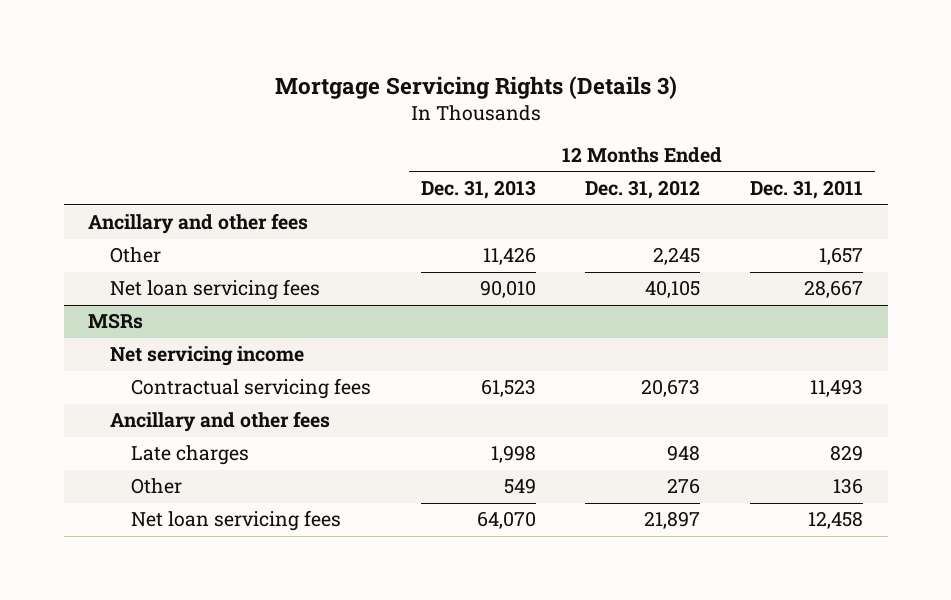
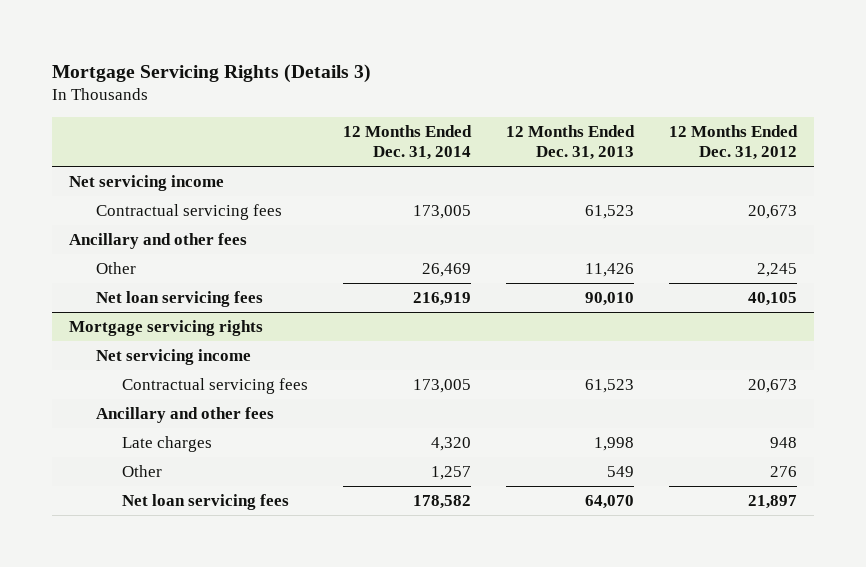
- | 12 Months Ended Dec. 31, 2013 | 12 Months Ended Dec. 31, 2012 | 12 Months Ended Dec. 31, 2011
+ | 12 Months Ended Dec. 31, 2014 | 12 Months Ended Dec. 31, 2013 | 12 Months Ended Dec. 31, 2012
+ Net servicing income
+ Contractual servicing fees | 173,005 | 61,523 | 20,673
- MSRs
+ Mortgage servicing rights

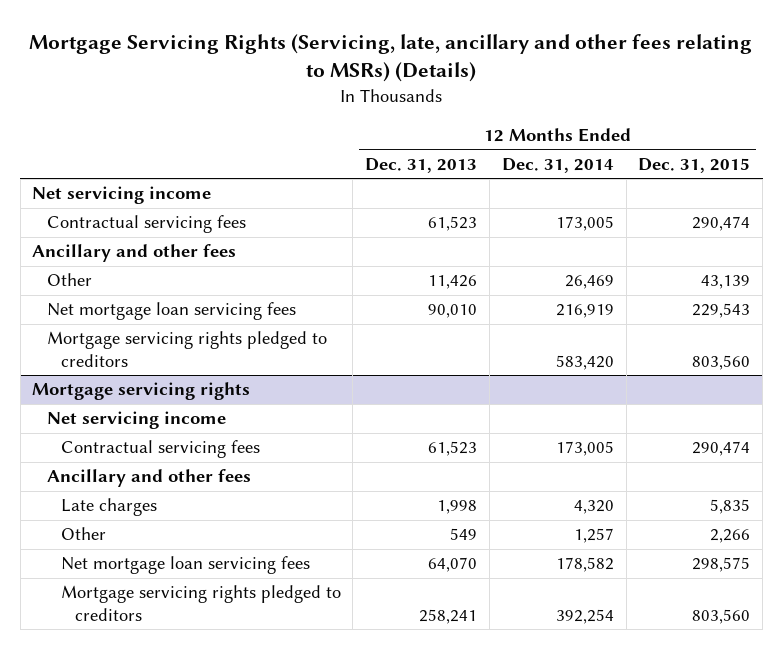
- Mortgage Servicing Rights (Details 3)
+ Mortgage Servicing Rights (Servicing, late, ancillary and other fees relating to MSRs) (Details)
- | 12 Months Ended Dec. 31, 2014 | 12 Months Ended Dec. 31, 2013 | 12 Months Ended Dec. 31, 2012
+ | 12 Months Ended Dec. 31, 2013 | 12 Months Ended Dec. 31, 2014 | 12 Months Ended Dec. 31, 2015
- Net loan servicing fees | 216,919 | 90,010 | 40,105
+ Net mortgage loan servicing fees | 90,010 | 216,919 | 229,543
+ Mortgage servicing rights pledged to creditors | | 583,420 | 803,560
@ Mortgage servicing rights
- Net loan servicing fees | 178,582 | 64,070 | 21,897
+ Net mortgage loan servicing fees | 64,070 | 178,582 | 298,575
+ Mortgage servicing rights pledged to creditors | 258,241 | 392,254 | 803,560

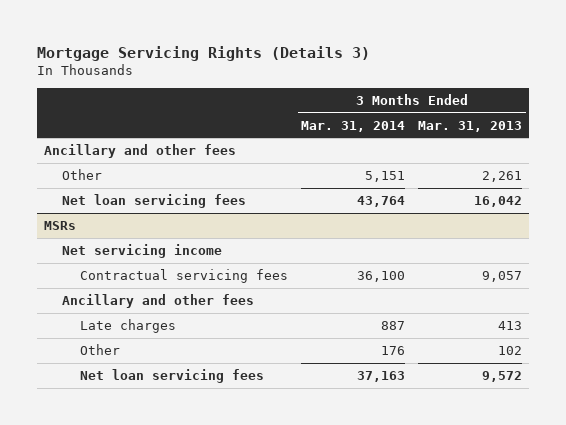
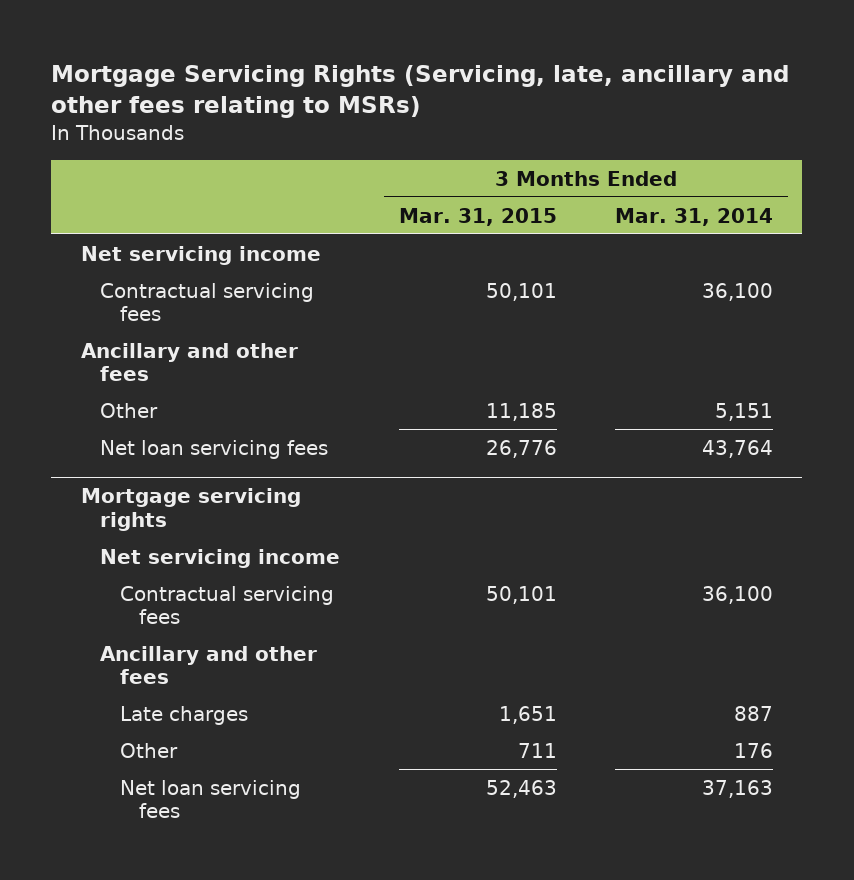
- Mortgage Servicing Rights (Details 3)
+ Mortgage Servicing Rights (Servicing, late, ancillary and other fees relating to MSRs)
- | 3 Months Ended Mar. 31, 2014 | 3 Months Ended Mar. 31, 2013
+ | 3 Months Ended Mar. 31, 2015 | 3 Months Ended Mar. 31, 2014
+ Net servicing income
+ Contractual servicing fees | 50,101 | 36,100
- MSRs
+ Mortgage servicing rights

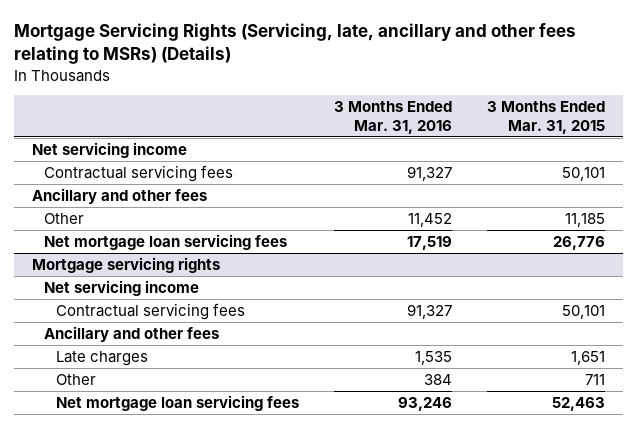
- Mortgage Servicing Rights (Servicing, late, ancillary and other fees relating to MSRs)
+ Mortgage Servicing Rights (Servicing, late, ancillary and other fees relating to MSRs) (Details)
- | 3 Months Ended Mar. 31, 2015 | 3 Months Ended Mar. 31, 2014
+ | 3 Months Ended Mar. 31, 2016 | 3 Months Ended Mar. 31, 2015
- Net loan servicing fees | 26,776 | 43,764
+ Net mortgage loan servicing fees | 17,519 | 26,776
@ Mortgage servicing rights
- Net loan servicing fees | 52,463 | 37,163
+ Net mortgage loan servicing fees | 93,246 | 52,463

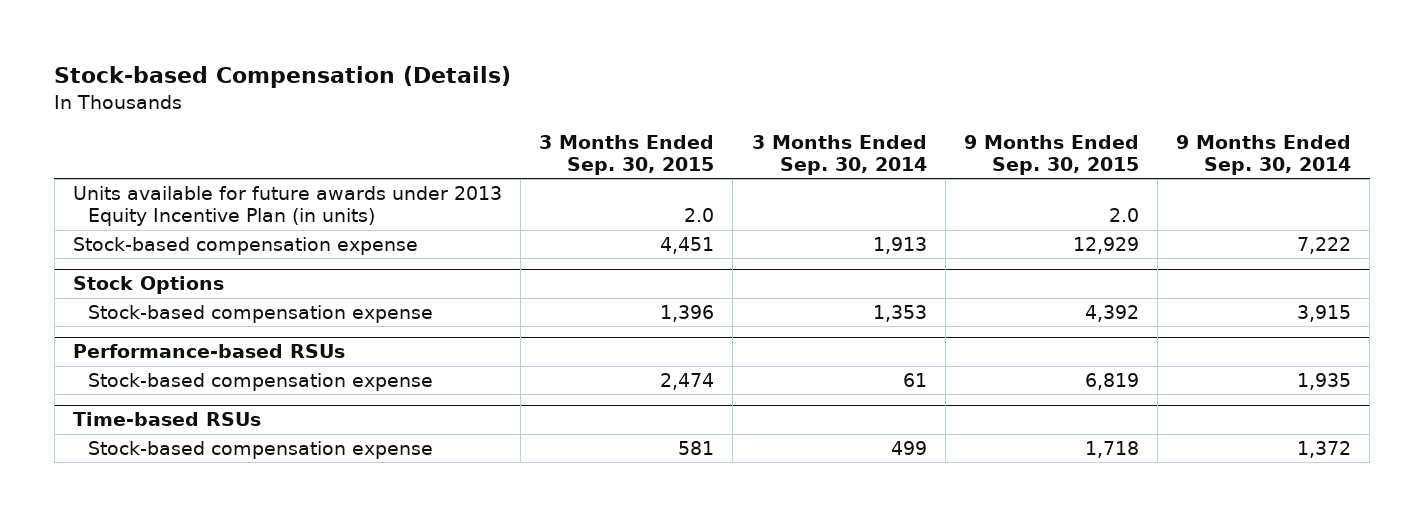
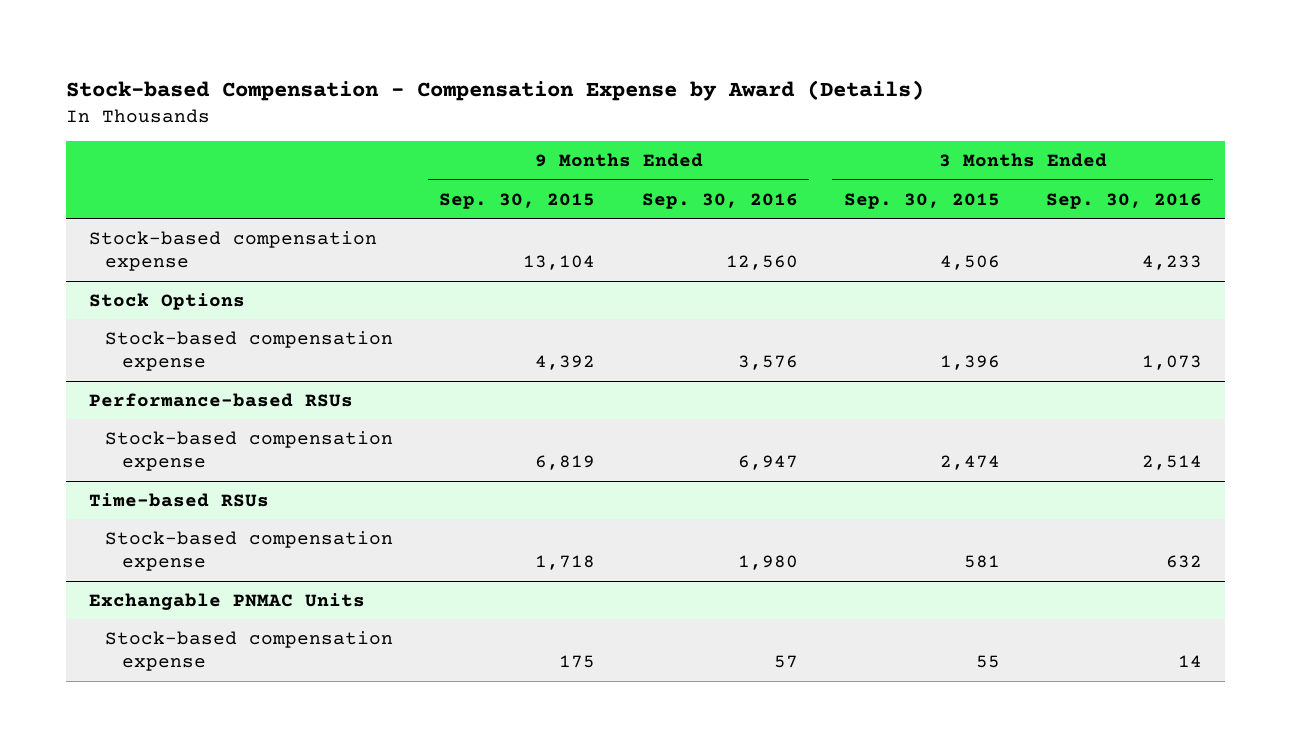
- Stock-based Compensation (Details)
+ Stock-based Compensation - Compensation Expense by Award (Details)
- | 3 Months Ended Sep. 30, 2015 | 3 Months Ended Sep. 30, 2014 | 9 Months Ended Sep. 30, 2015 | 9 Months Ended Sep. 30, 2014
+ | 9 Months Ended Sep. 30, 2015 | 9 Months Ended Sep. 30, 2016 | 3 Months Ended Sep. 30, 2015 | 3 Months Ended Sep. 30, 2016
- Units available for future awards under 2013 Equity Incentive Plan (in units) | 2.0 | | 2.0 |
- Stock-based compensation expense | 4,451 | 1,913 | 12,929 | 7,222
+ Stock-based compensation expense | 13,104 | 12,560 | 4,506 | 4,233
+ Exchangable PNMAC Units
+ Stock-based compensation expense | 175 | 57 | 55 | 14

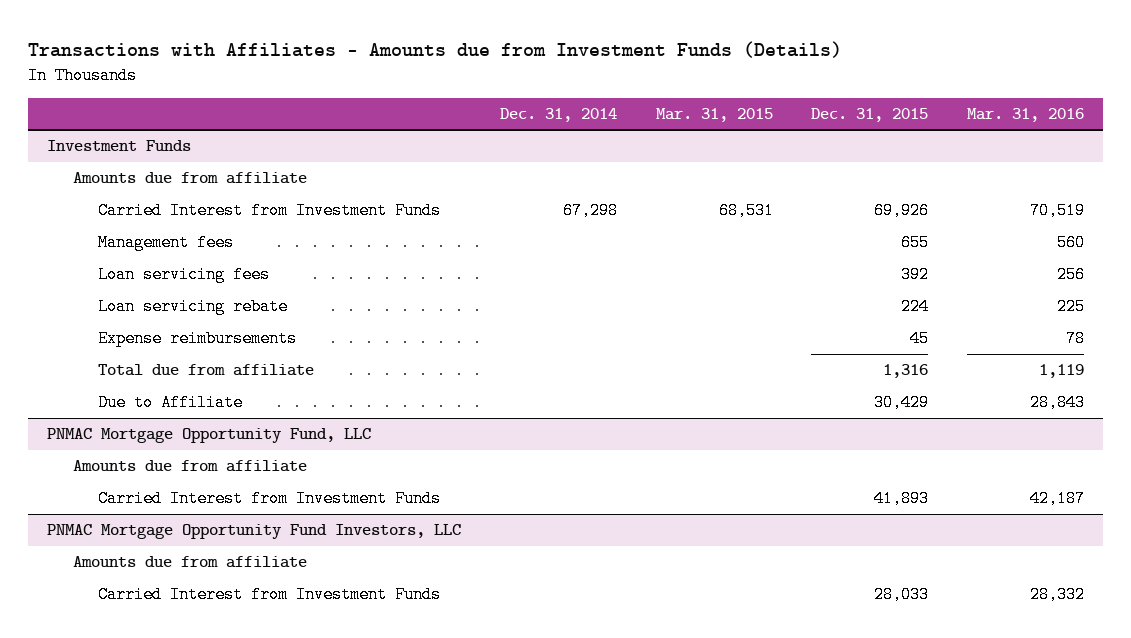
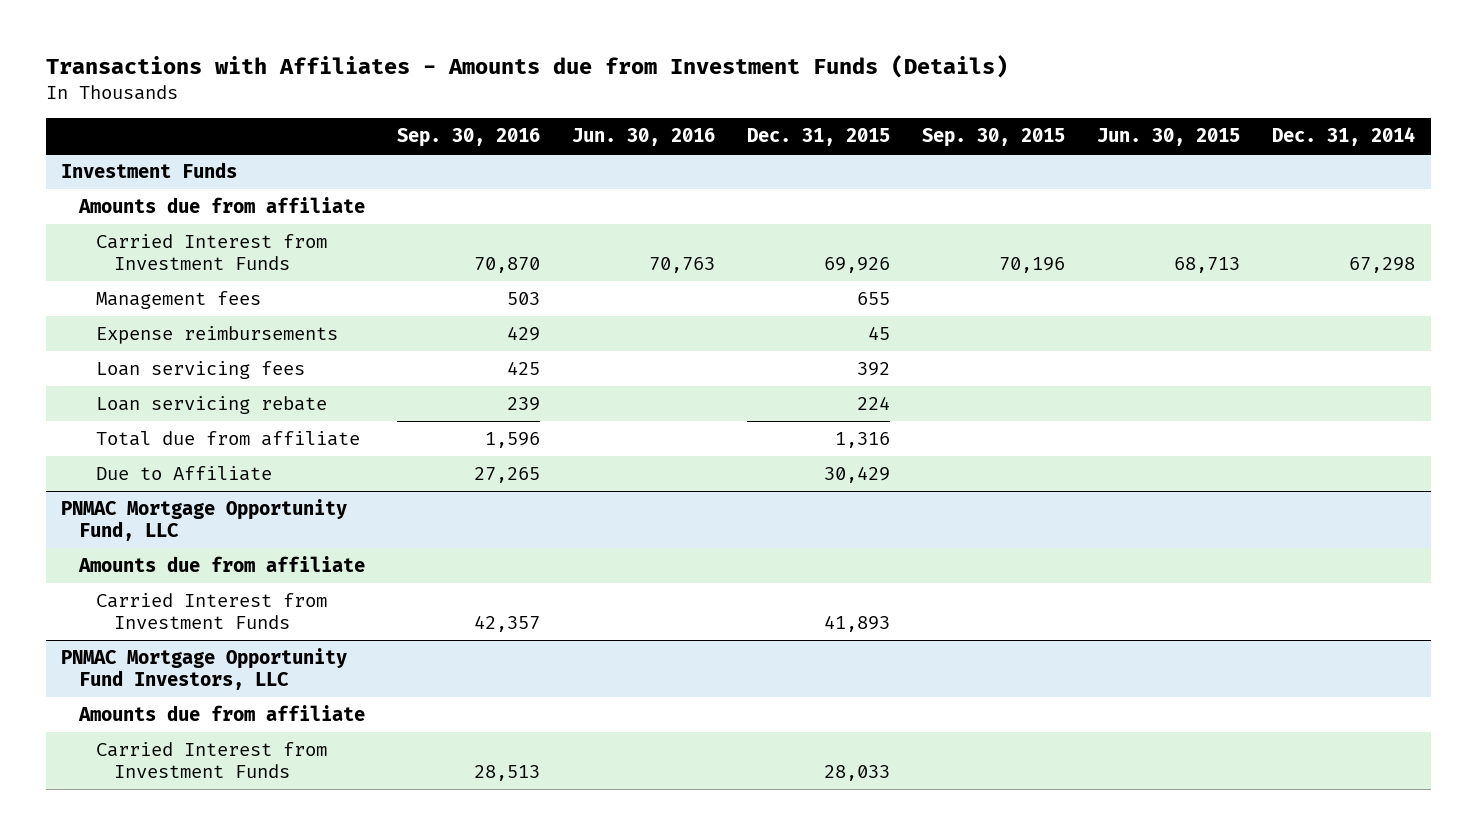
- | Dec. 31, 2014 | Mar. 31, 2015 | Dec. 31, 2015 | Mar. 31, 2016
+ | Sep. 30, 2016 | Jun. 30, 2016 | Dec. 31, 2015 | Sep. 30, 2015 | Jun. 30, 2015 | Dec. 31, 2014
@ Investment Funds
moved up: Expense reimbursements | 429 | | 45 | | |

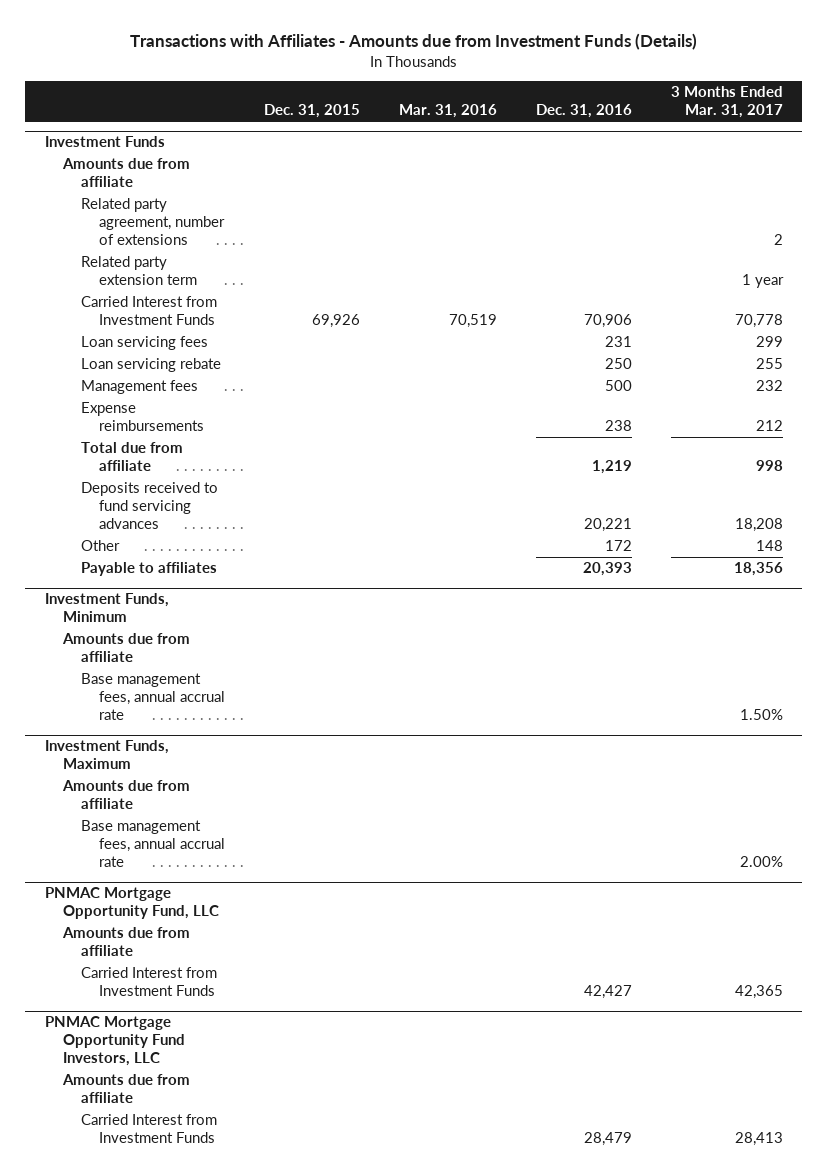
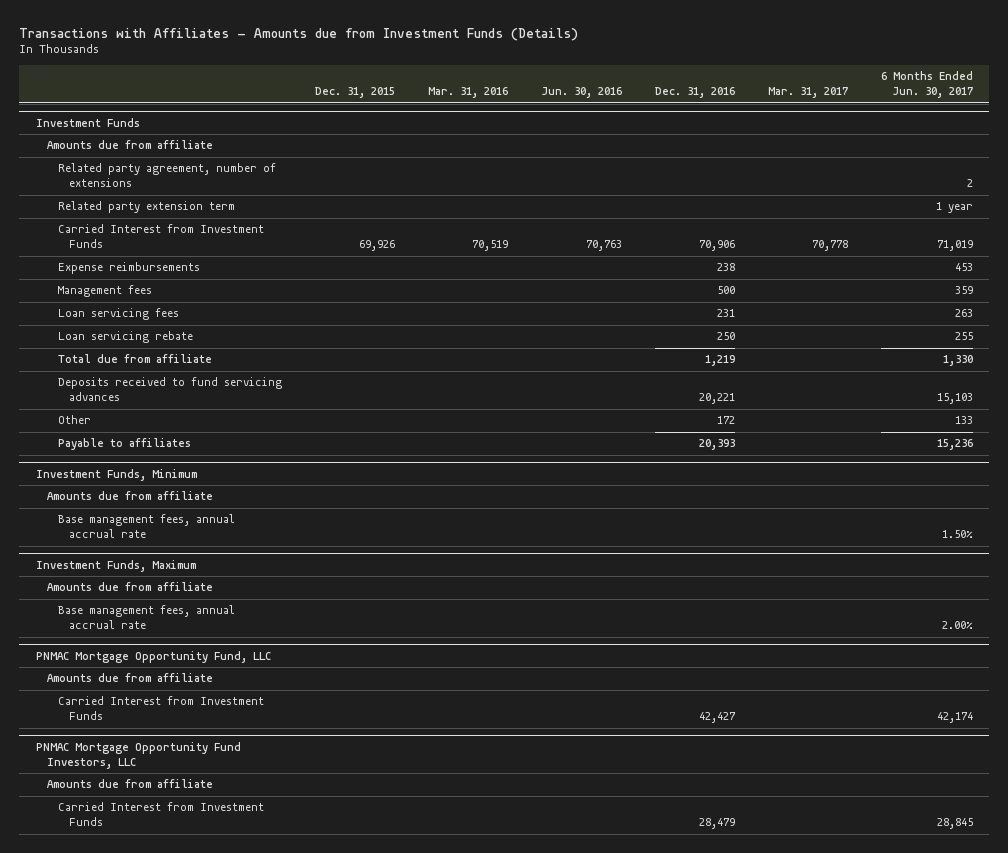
- | Dec. 31, 2015 | Mar. 31, 2016 | Dec. 31, 2016 | 3 Months Ended Mar. 31, 2017
+ | Dec. 31, 2015 | Mar. 31, 2016 | Jun. 30, 2016 | Dec. 31, 2016 | Mar. 31, 2017 | 6 Months Ended Jun. 30, 2017
@ Investment Funds
moved up: Expense reimbursements | | | | 238 | | 453
moved up: Management fees | | | | 500 | | 359

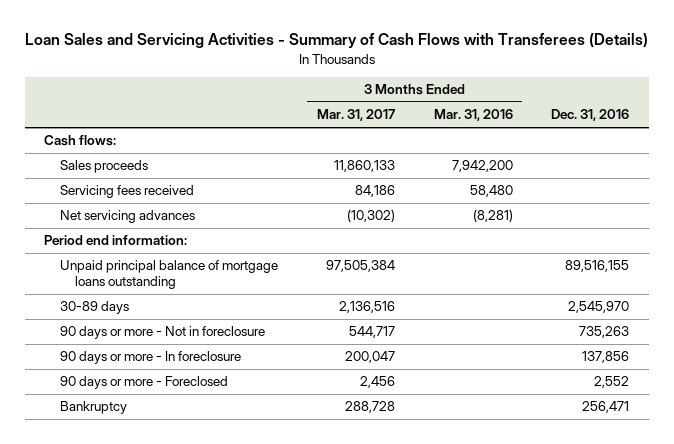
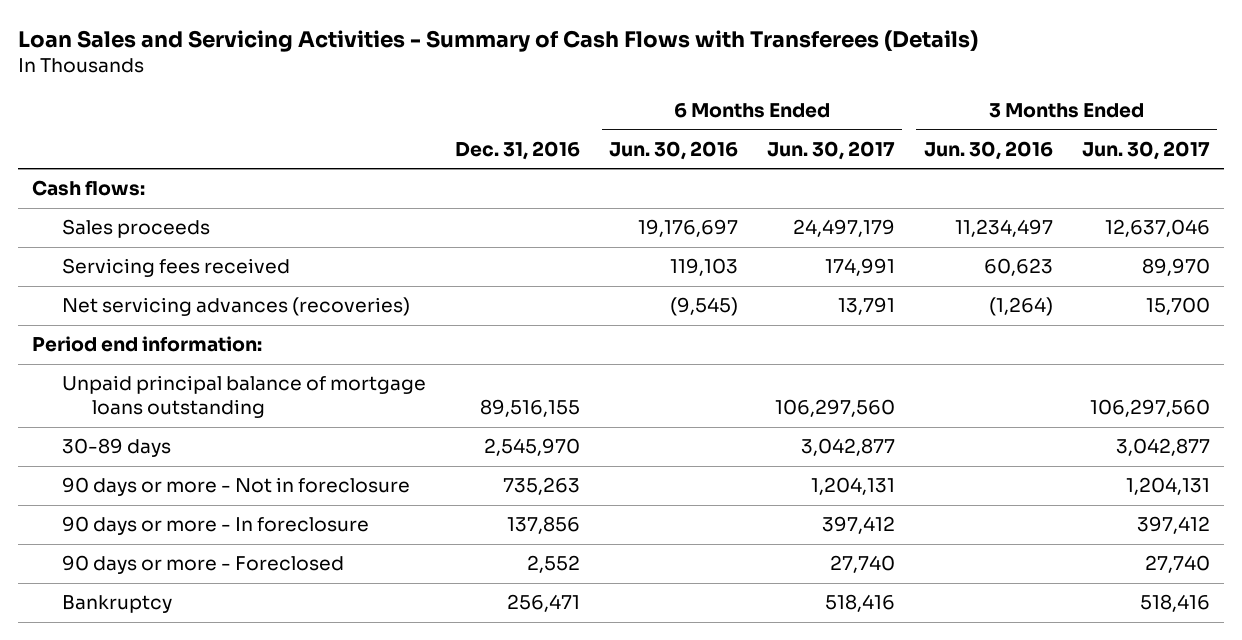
- | 3 Months Ended Mar. 31, 2017 | 3 Months Ended Mar. 31, 2016 | Dec. 31, 2016
+ | Dec. 31, 2016 | 6 Months Ended Jun. 30, 2016 | 6 Months Ended Jun. 30, 2017 | 3 Months Ended Jun. 30, 2016 | 3 Months Ended Jun. 30, 2017
- Net servicing advances | (10,302) | (8,281) |
+ Net servicing advances (recoveries) | | (9,545) | 13,791 | (1,264) | 15,700

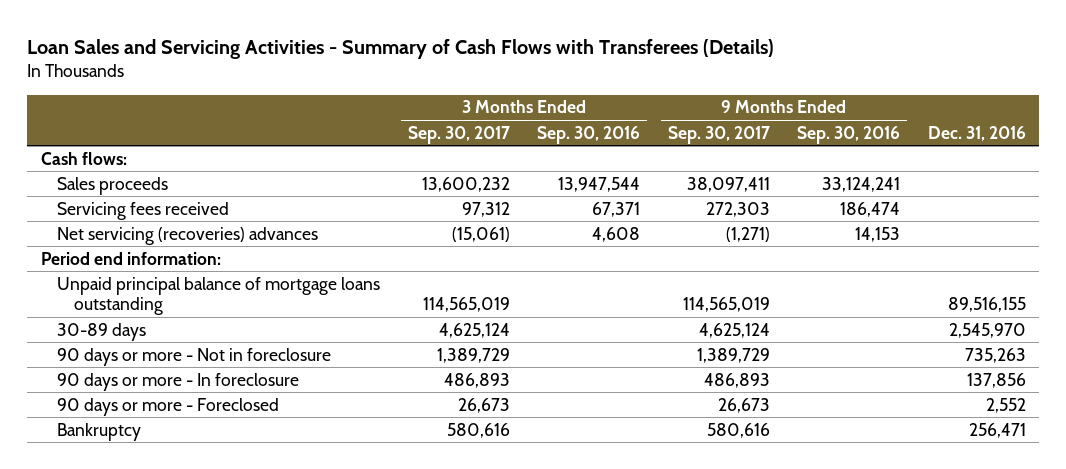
- | Dec. 31, 2016 | 6 Months Ended Jun. 30, 2016 | 6 Months Ended Jun. 30, 2017 | 3 Months Ended Jun. 30, 2016 | 3 Months Ended Jun. 30, 2017
+ | 3 Months Ended Sep. 30, 2017 | 3 Months Ended Sep. 30, 2016 | 9 Months Ended Sep. 30, 2017 | 9 Months Ended Sep. 30, 2016 | Dec. 31, 2016
- Net servicing advances (recoveries) | | (9,545) | 13,791 | (1,264) | 15,700
+ Net servicing (recoveries) advances | (15,061) | 4,608 | (1,271) | 14,153 |

